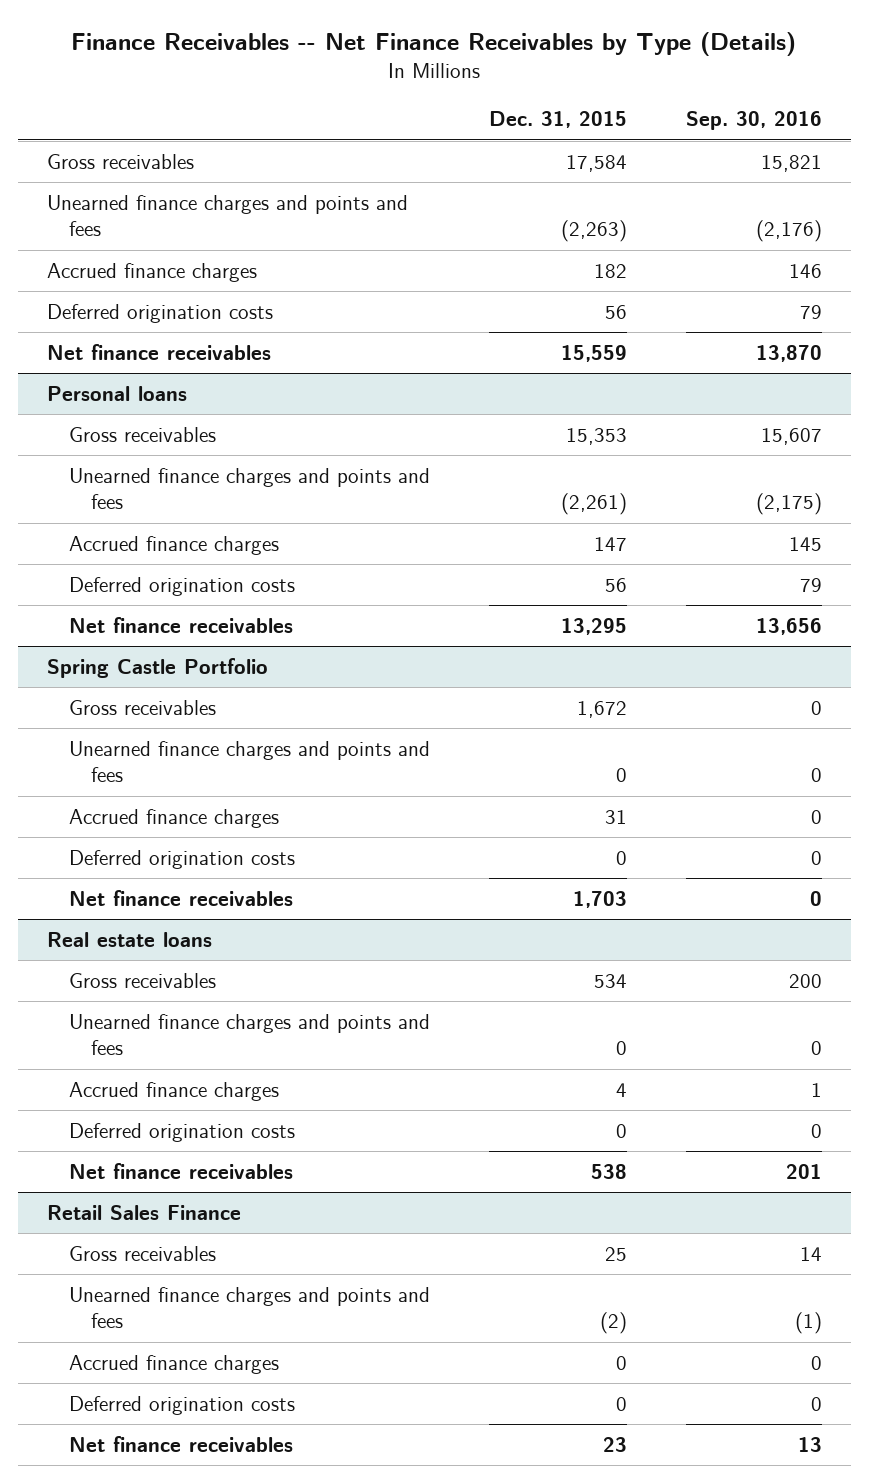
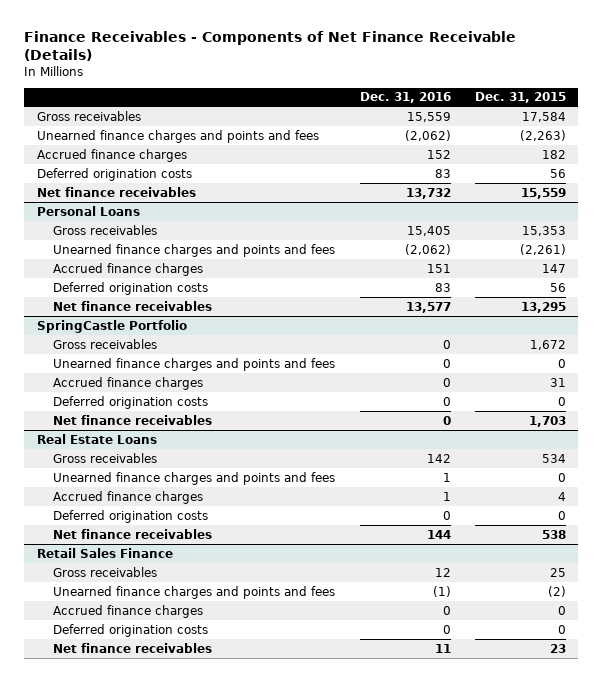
- Finance Receivables -- Net Finance Receivables by Type (Details)
+ Finance Receivables - Components of Net Finance Receivable (Details)
- | Dec. 31, 2015 | Sep. 30, 2016
+ | Dec. 31, 2016 | Dec. 31, 2015
- Personal loans
+ Personal Loans
- Spring Castle Portfolio
+ SpringCastle Portfolio
- Real estate loans
+ Real Estate Loans

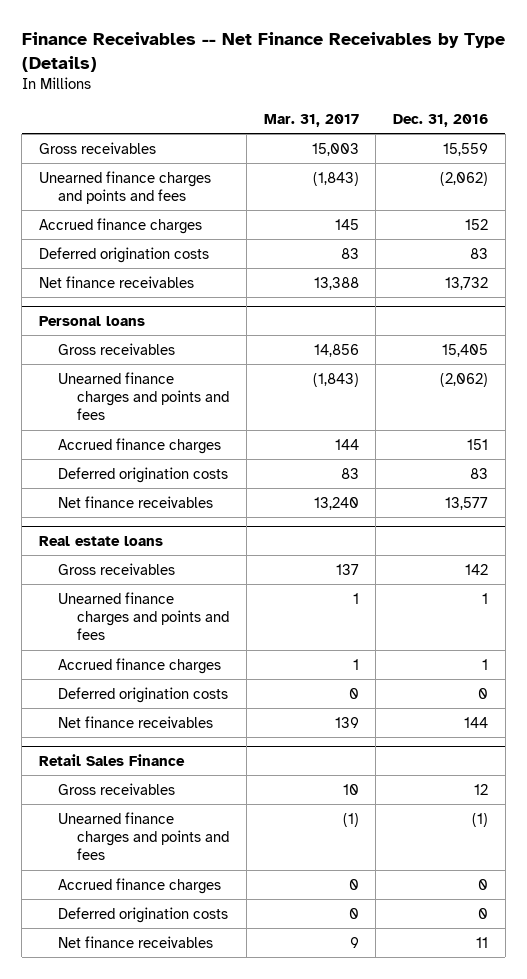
- Finance Receivables - Components of Net Finance Receivable (Details)
+ Finance Receivables -- Net Finance Receivables by Type (Details)
- | Dec. 31, 2016 | Dec. 31, 2015
+ | Mar. 31, 2017 | Dec. 31, 2016
- Personal Loans
+ Personal loans
- SpringCastle Portfolio
- Gross receivables | 0 | 1,672
- Unearned finance charges and points and fees | 0 | 0
- Accrued finance charges | 0 | 31
- Deferred origination costs | 0 | 0
- Net finance receivables | 0 | 1,703
- Real Estate Loans
+ Real estate loans

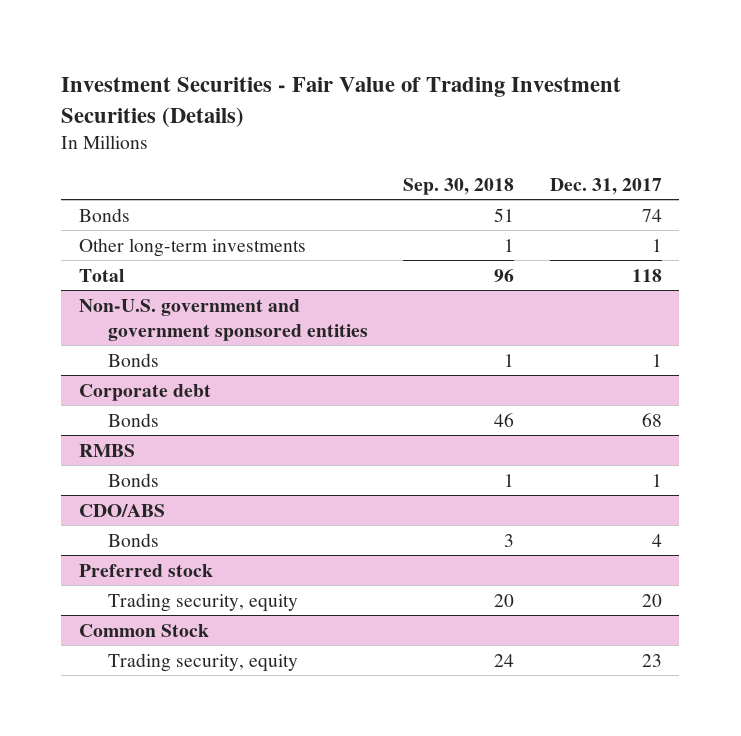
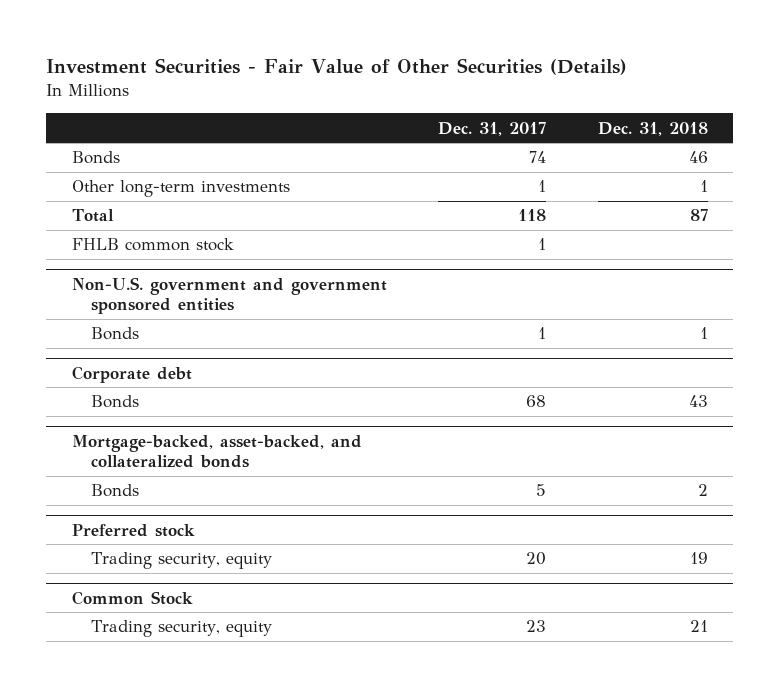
- Investment Securities - Fair Value of Trading Investment Securities (Details)
+ Investment Securities - Fair Value of Other Securities (Details)
- | Sep. 30, 2018 | Dec. 31, 2017
+ | Dec. 31, 2017 | Dec. 31, 2018
+ FHLB common stock | 1 |
- RMBS
- Bonds | 1 | 1
- CDO/ABS
- Bonds | 3 | 4
+ Mortgage-backed, asset-backed, and collateralized bonds
+ Bonds | 5 | 2

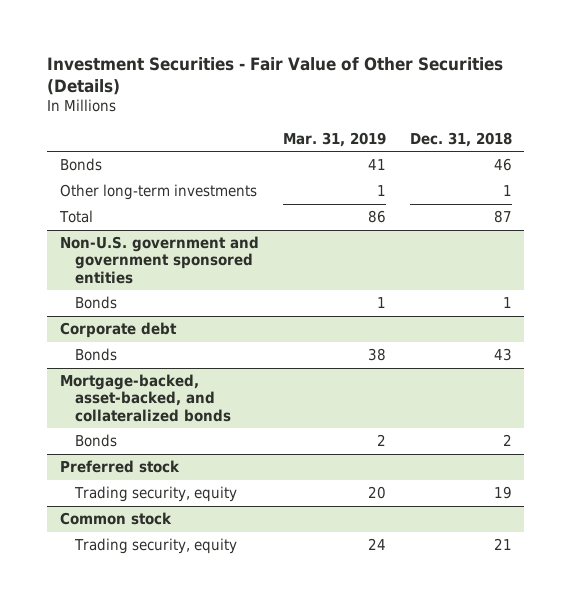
- | Dec. 31, 2017 | Dec. 31, 2018
+ | Mar. 31, 2019 | Dec. 31, 2018
- FHLB common stock | 1 |
- Common Stock
+ Common stock

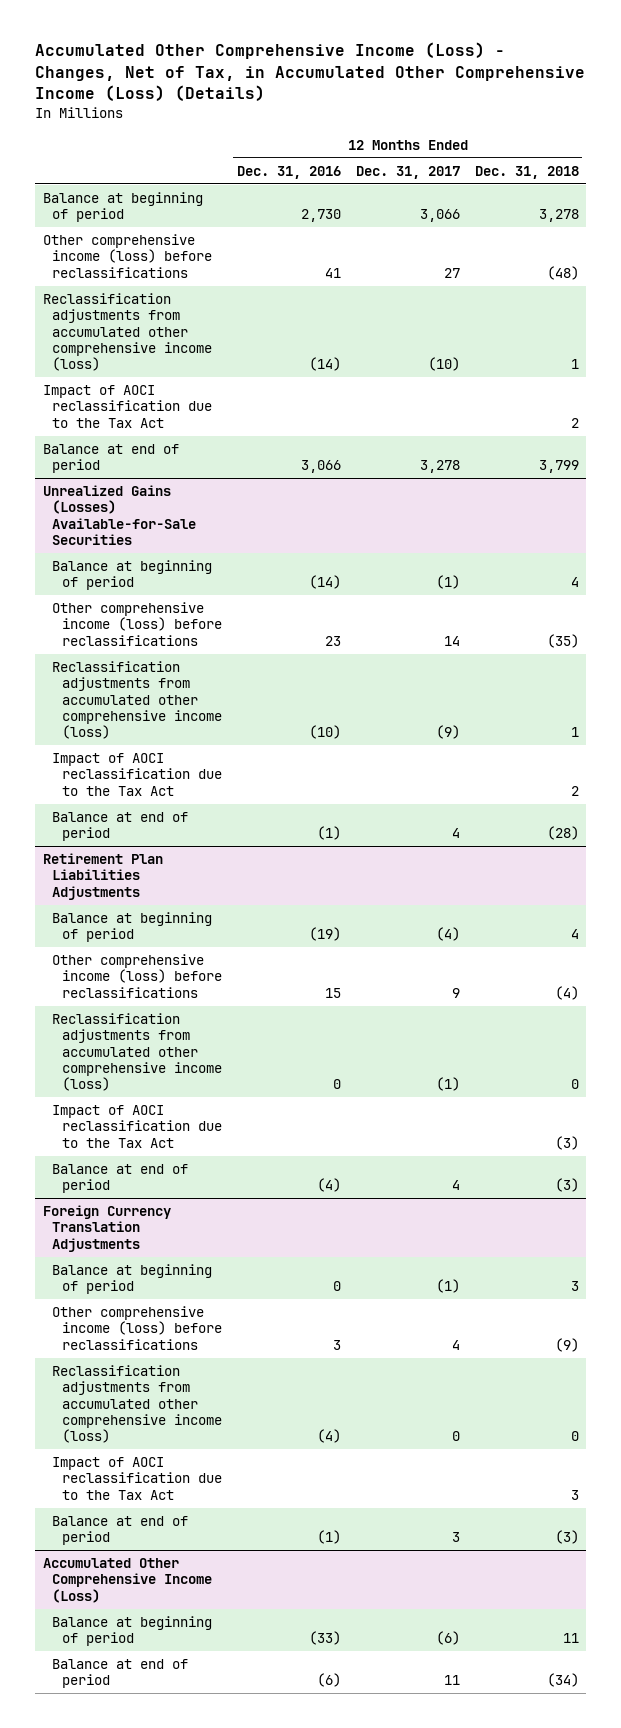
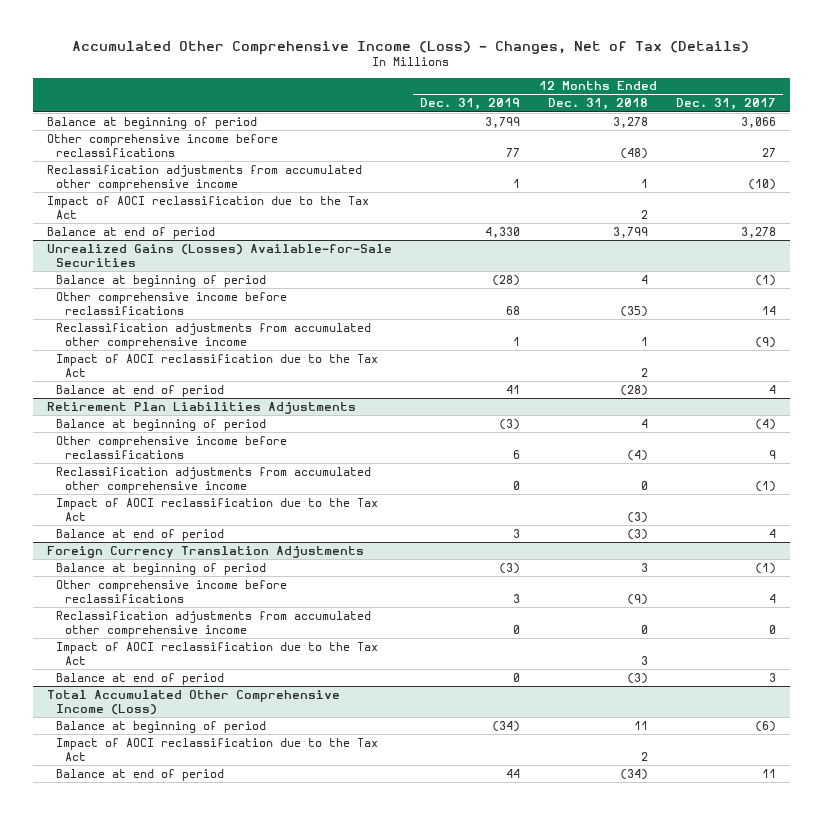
- Accumulated Other Comprehensive Income (Loss) - Changes, Net of Tax, in Accumulated Other Comprehensive Income (Loss) (Details)
+ Accumulated Other Comprehensive Income (Loss) - Changes, Net of Tax (Details)
- | 12 Months Ended Dec. 31, 2016 | 12 Months Ended Dec. 31, 2017 | 12 Months Ended Dec. 31, 2018
+ | 12 Months Ended Dec. 31, 2019 | 12 Months Ended Dec. 31, 2018 | 12 Months Ended Dec. 31, 2017
- Other comprehensive income (loss) before reclassifications | 41 | 27 | (48)
- Reclassification adjustments from accumulated other comprehensive income (loss) | (14) | (10) | 1
+ Other comprehensive income before reclassifications | 77 | (48) | 27
+ Reclassification adjustments from accumulated other comprehensive income | 1 | 1 | (10)
@ Unrealized Gains (Losses) Available-for-Sale Securities
- Other comprehensive income (loss) before reclassifications | 23 | 14 | (35)
- Reclassification adjustments from accumulated other comprehensive income (loss) | (10) | (9) | 1
+ Other comprehensive income before reclassifications | 68 | (35) | 14
+ Reclassification adjustments from accumulated other comprehensive income | 1 | 1 | (9)
@ Retirement Plan Liabilities Adjustments
- Other comprehensive income (loss) before reclassifications | 15 | 9 | (4)
- Reclassification adjustments from accumulated other comprehensive income (loss) | 0 | (1) | 0
+ Other comprehensive income before reclassifications | 6 | (4) | 9
+ Reclassification adjustments from accumulated other comprehensive income | 0 | 0 | (1)
@ Foreign Currency Translation Adjustments
- Other comprehensive income (loss) before reclassifications | 3 | 4 | (9)
- Reclassification adjustments from accumulated other comprehensive income (loss) | (4) | 0 | 0
+ Other comprehensive income before reclassifications | 3 | (9) | 4
+ Reclassification adjustments from accumulated other comprehensive income | 0 | 0 | 0
- Accumulated Other Comprehensive Income (Loss)
+ Total Accumulated Other Comprehensive Income (Loss)
+ Impact of AOCI reclassification due to the Tax Act | | 2 |

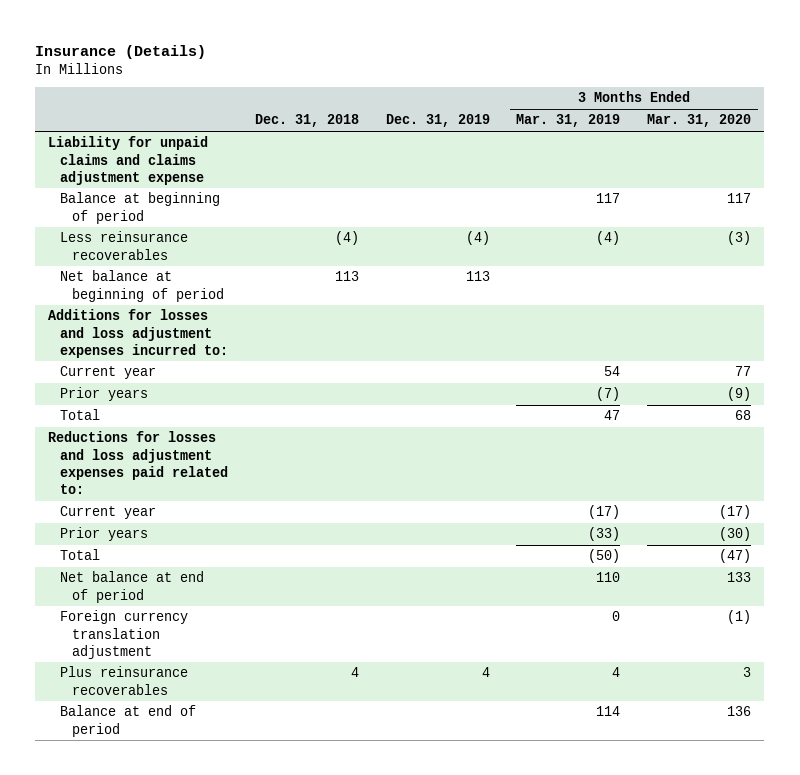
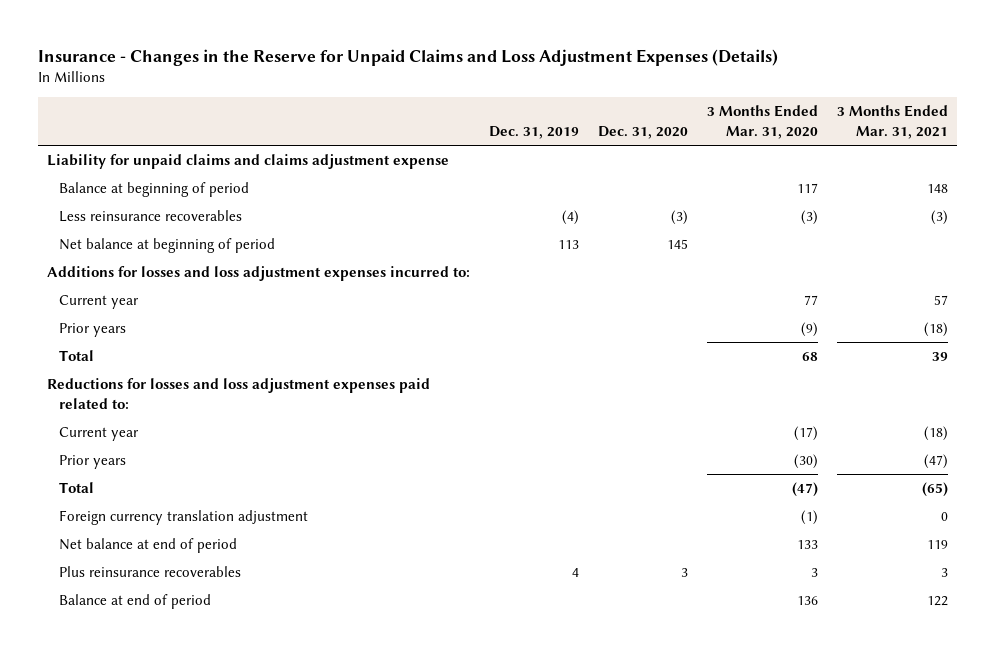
- Insurance (Details)
+ Insurance - Changes in the Reserve for Unpaid Claims and Loss Adjustment Expenses (Details)
- | Dec. 31, 2018 | Dec. 31, 2019 | 3 Months Ended Mar. 31, 2019 | 3 Months Ended Mar. 31, 2020
+ | Dec. 31, 2019 | Dec. 31, 2020 | 3 Months Ended Mar. 31, 2020 | 3 Months Ended Mar. 31, 2021
moved down: Net balance at end of period | | | 133 | 119

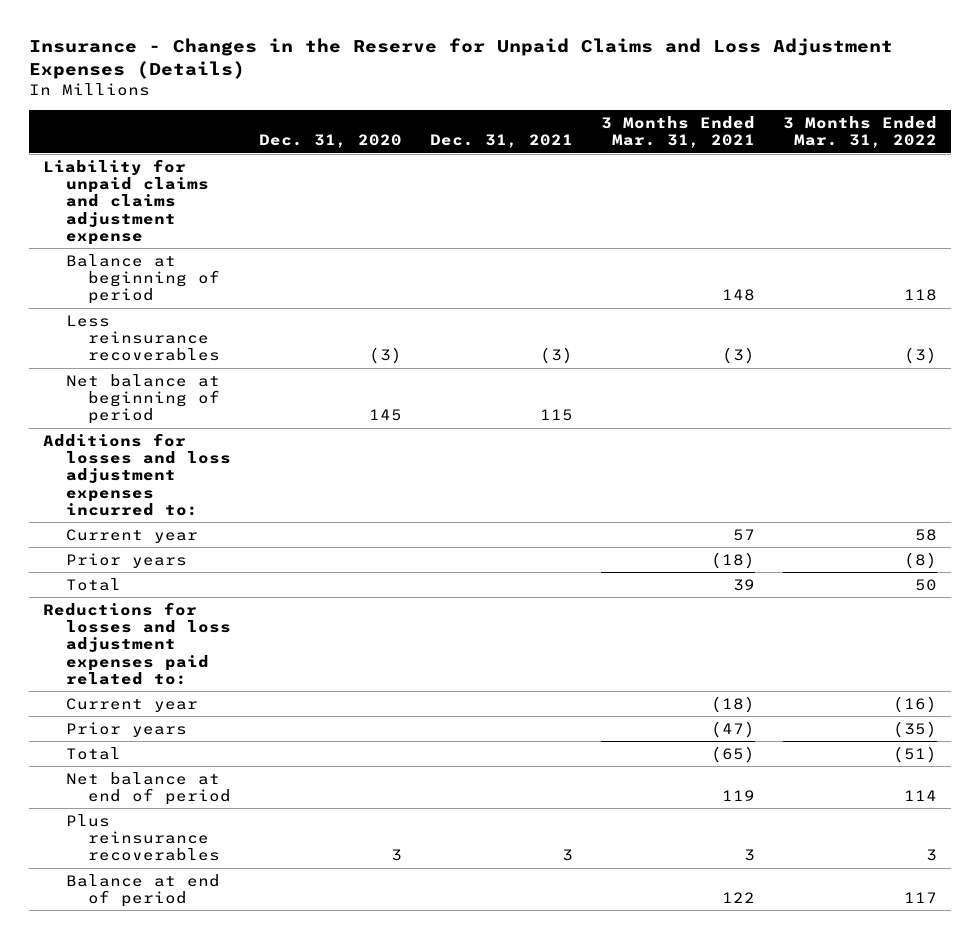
- | Dec. 31, 2019 | Dec. 31, 2020 | 3 Months Ended Mar. 31, 2020 | 3 Months Ended Mar. 31, 2021
+ | Dec. 31, 2020 | Dec. 31, 2021 | 3 Months Ended Mar. 31, 2021 | 3 Months Ended Mar. 31, 2022
- Foreign currency translation adjustment | | | (1) | 0

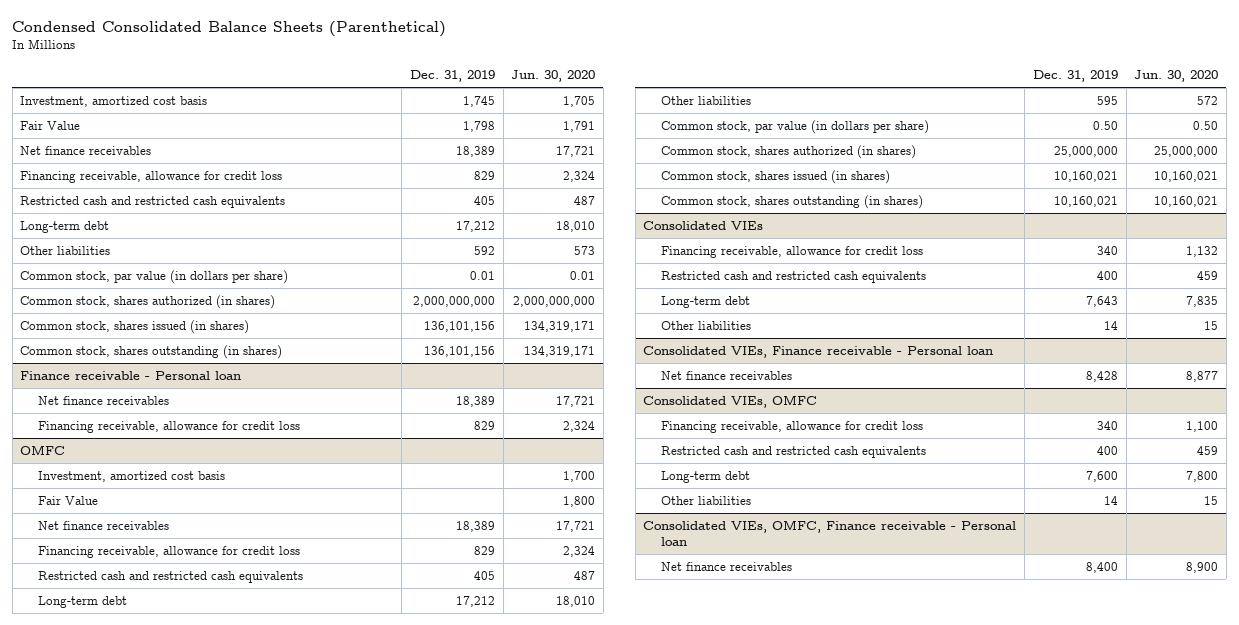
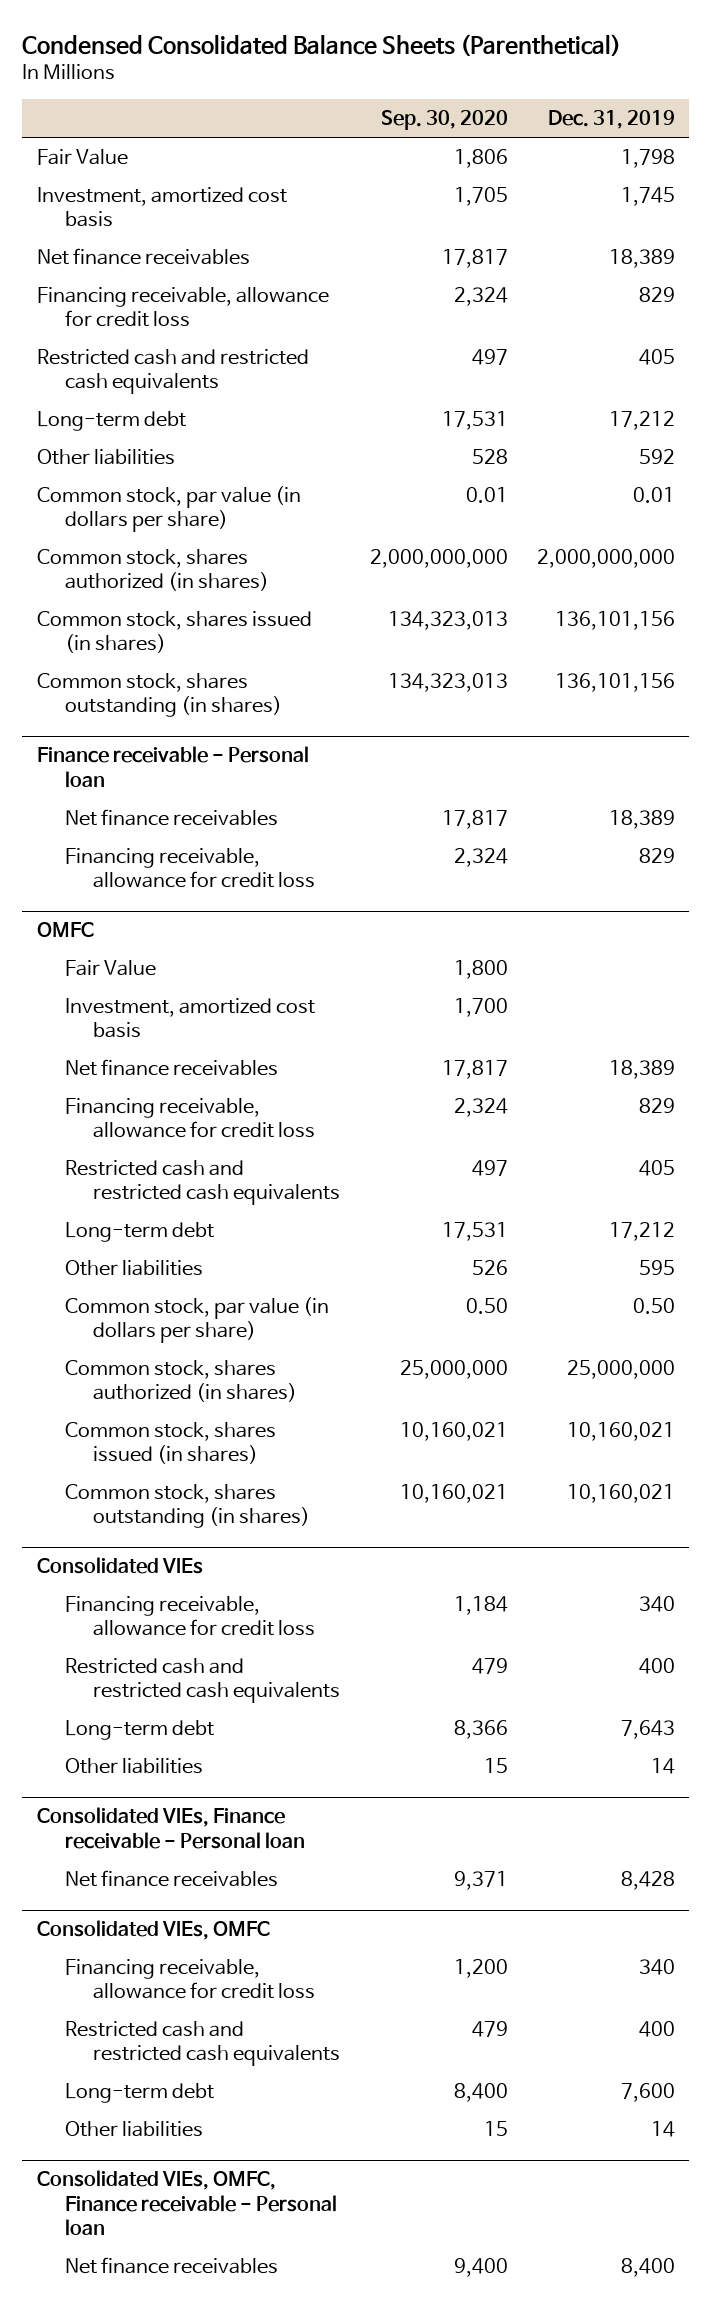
- | Dec. 31, 2019 | Jun. 30, 2020
+ | Sep. 30, 2020 | Dec. 31, 2019
moved down: Investment, amortized cost basis | 1,705 | 1,745
@ OMFC
moved down: Investment, amortized cost basis | 1,700 |

